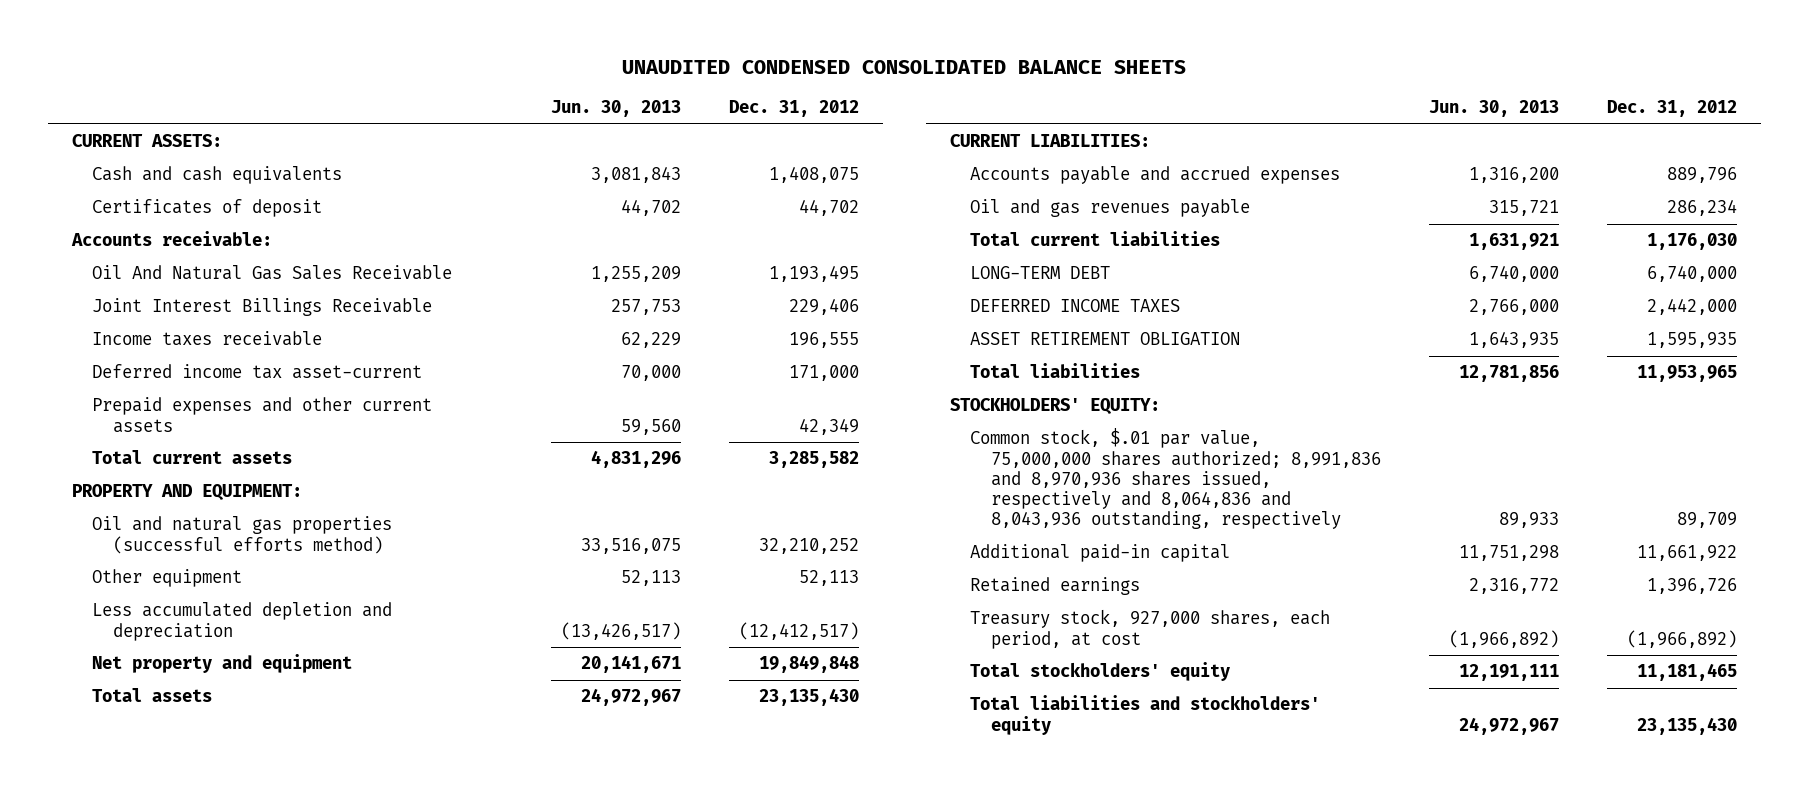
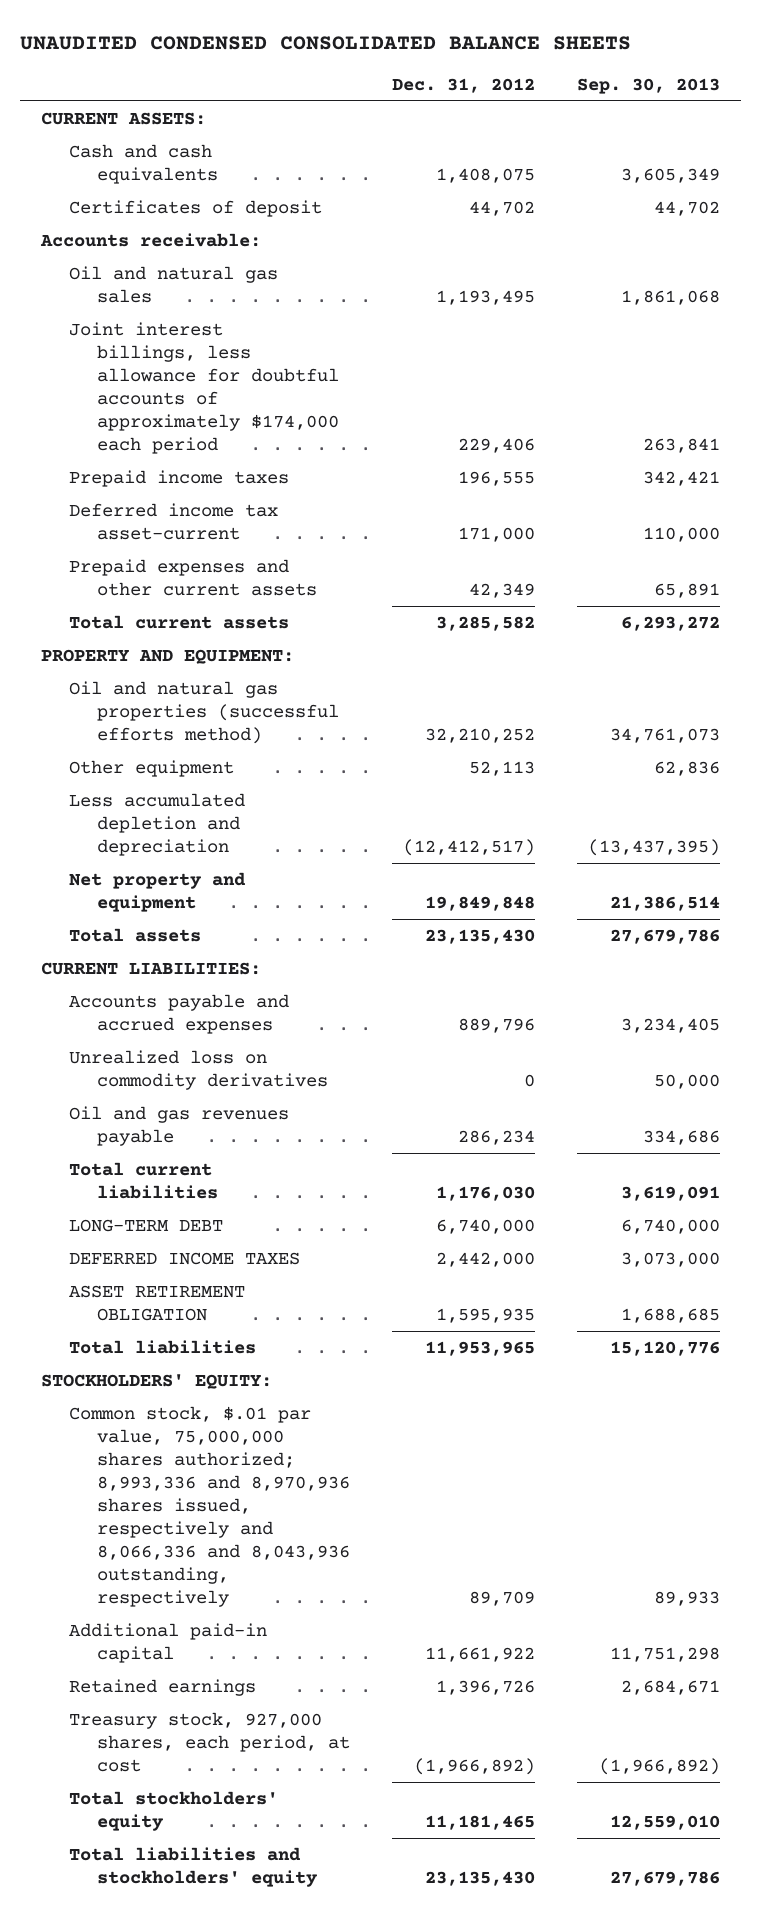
- | Jun. 30, 2013 | Dec. 31, 2012
+ | Dec. 31, 2012 | Sep. 30, 2013
- Oil And Natural Gas Sales Receivable | 1,255,209 | 1,193,495
- Joint Interest Billings Receivable | 257,753 | 229,406
- Income taxes receivable | 62,229 | 196,555
+ Oil and natural gas sales | 1,193,495 | 1,861,068
+ Joint interest billings, less allowance for doubtful accounts of approximately $174,000 each period | 229,406 | 263,841
+ Prepaid income taxes | 196,555 | 342,421
+ Unrealized loss on commodity derivatives | 0 | 50,000
- Common stock, $.01 par value, 75,000,000 shares authorized; 8,991,836 and 8,970,936 shares issued, respectively and 8,064,836 and 8,043,936 outstanding, respectively | 89,933 | 89,709
+ Common stock, $.01 par value, 75,000,000 shares authorized; 8,993,336 and 8,970,936 shares issued, respectively and 8,066,336 and 8,043,936 outstanding, respectively | 89,709 | 89,933

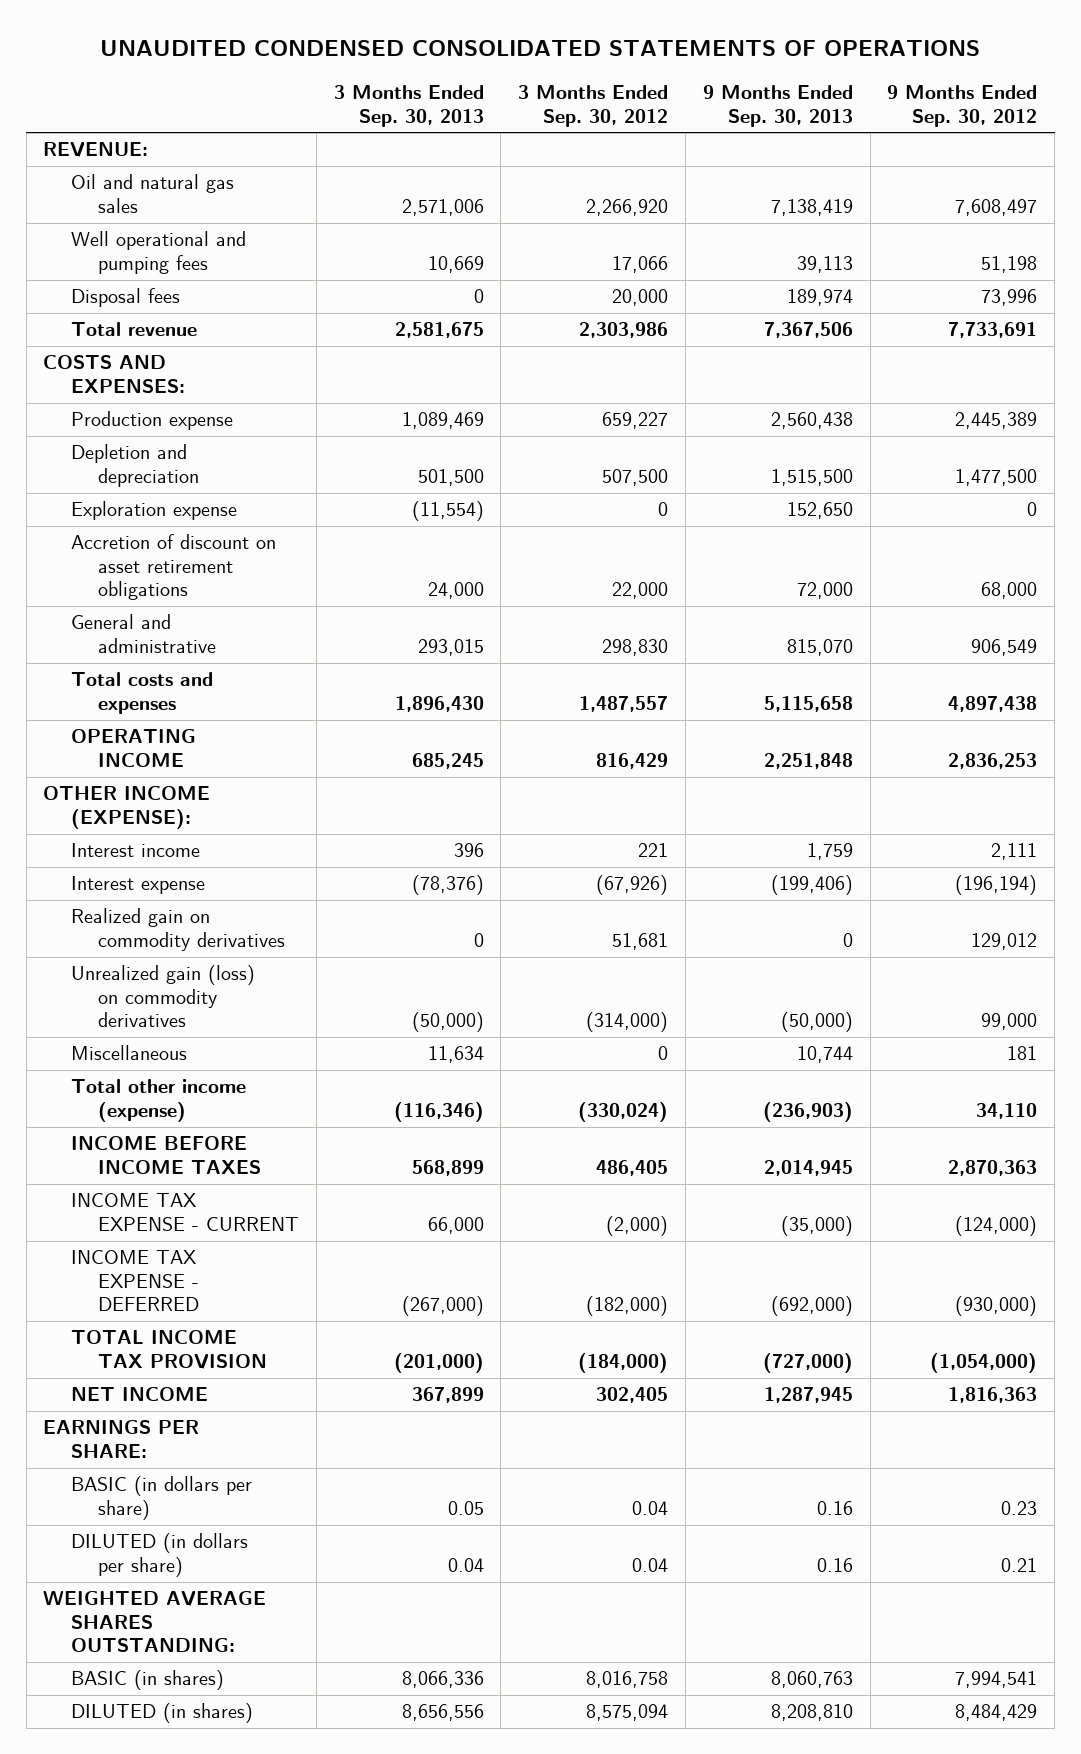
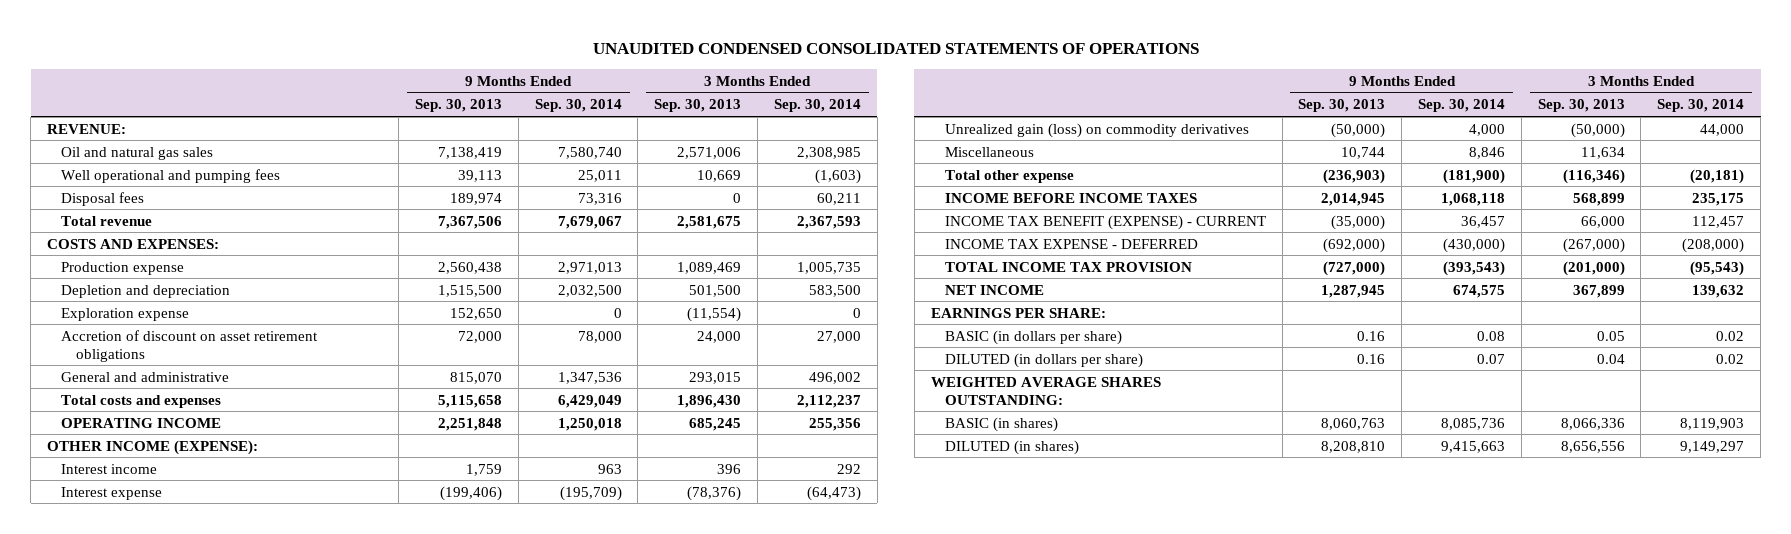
- | 3 Months Ended Sep. 30, 2013 | 3 Months Ended Sep. 30, 2012 | 9 Months Ended Sep. 30, 2013 | 9 Months Ended Sep. 30, 2012
+ | 9 Months Ended Sep. 30, 2013 | 9 Months Ended Sep. 30, 2014 | 3 Months Ended Sep. 30, 2013 | 3 Months Ended Sep. 30, 2014
- Realized gain on commodity derivatives | 0 | 51,681 | 0 | 129,012
- Total other income (expense) | (116,346) | (330,024) | (236,903) | 34,110
+ Total other expense | (236,903) | (181,900) | (116,346) | (20,181)
- INCOME TAX EXPENSE - CURRENT | 66,000 | (2,000) | (35,000) | (124,000)
+ INCOME TAX BENEFIT (EXPENSE) - CURRENT | (35,000) | 36,457 | 66,000 | 112,457

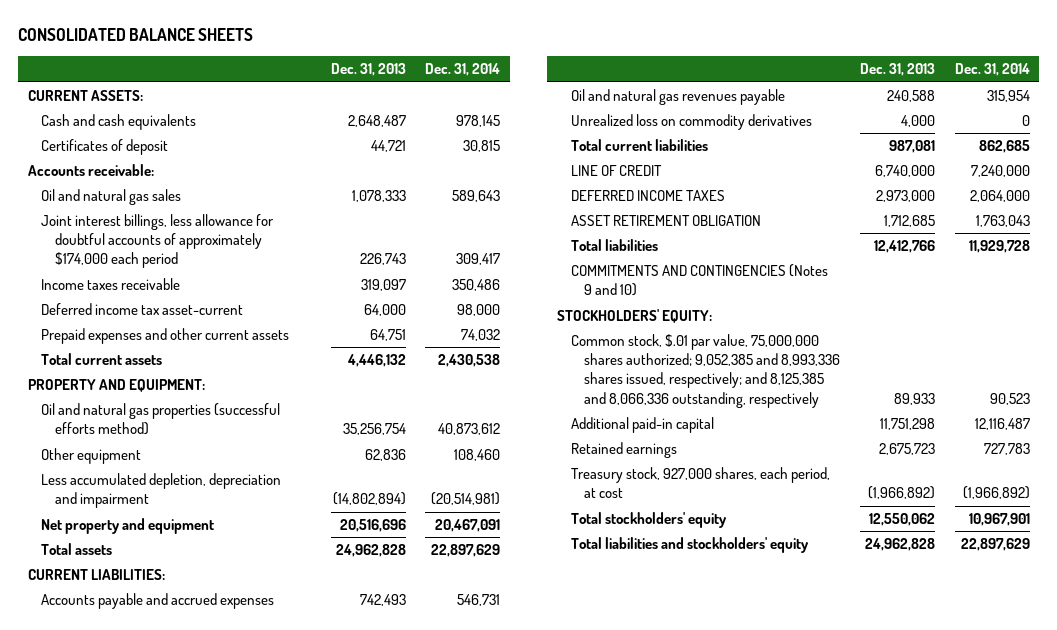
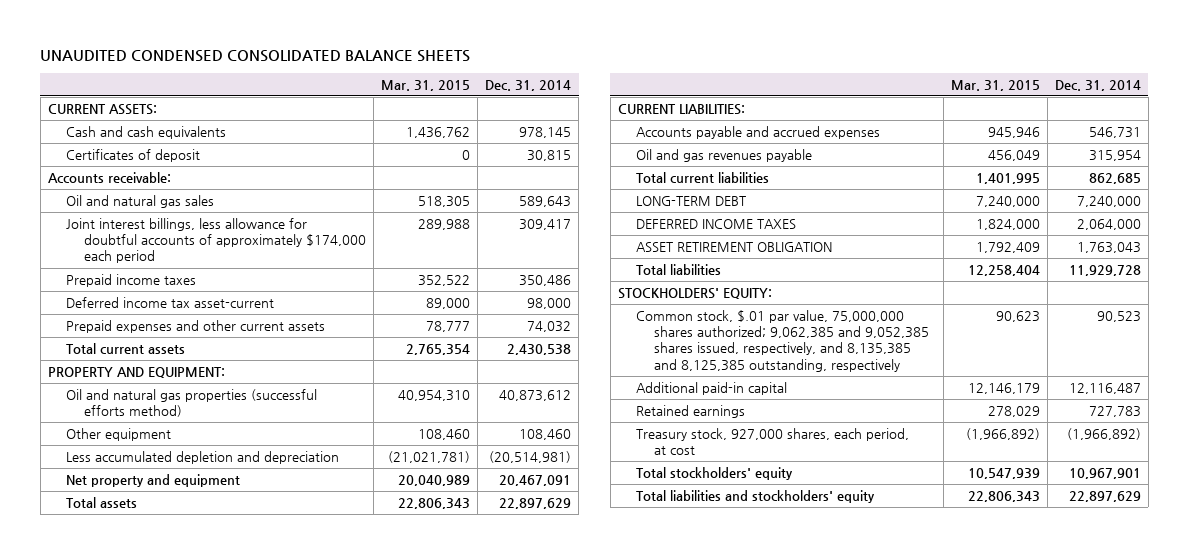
- CONSOLIDATED BALANCE SHEETS
+ UNAUDITED CONDENSED CONSOLIDATED BALANCE SHEETS
- | Dec. 31, 2013 | Dec. 31, 2014
+ | Mar. 31, 2015 | Dec. 31, 2014
- Income taxes receivable | 319,097 | 350,486
+ Prepaid income taxes | 352,522 | 350,486
- Less accumulated depletion, depreciation and impairment | (14,802,894) | (20,514,981)
+ Less accumulated depletion and depreciation | (21,021,781) | (20,514,981)
- Oil and natural gas revenues payable | 240,588 | 315,954
- Unrealized loss on commodity derivatives | 4,000 | 0
+ Oil and gas revenues payable | 456,049 | 315,954
- LINE OF CREDIT | 6,740,000 | 7,240,000
+ LONG-TERM DEBT | 7,240,000 | 7,240,000
- COMMITMENTS AND CONTINGENCIES (Notes 9 and 10)
- Common stock, $.01 par value, 75,000,000 shares authorized; 9,052,385 and 8,993,336 shares issued, respectively; and 8,125,385 and 8,066,336 outstanding, respectively | 89,933 | 90,523
+ Common stock, $.01 par value, 75,000,000 shares authorized; 9,062,385 and 9,052,385 shares issued, respectively, and 8,135,385 and 8,125,385 outstanding, respectively | 90,623 | 90,523

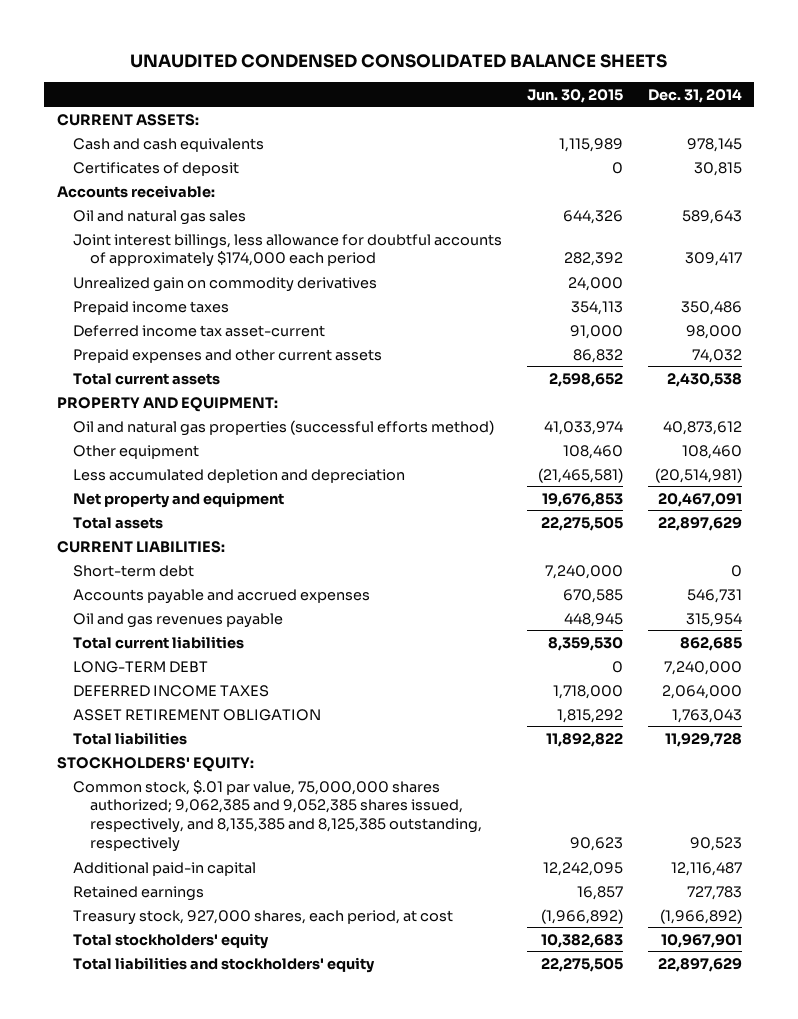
- | Mar. 31, 2015 | Dec. 31, 2014
+ | Jun. 30, 2015 | Dec. 31, 2014
+ Unrealized gain on commodity derivatives | 24,000 |
+ Short-term debt | 7,240,000 | 0

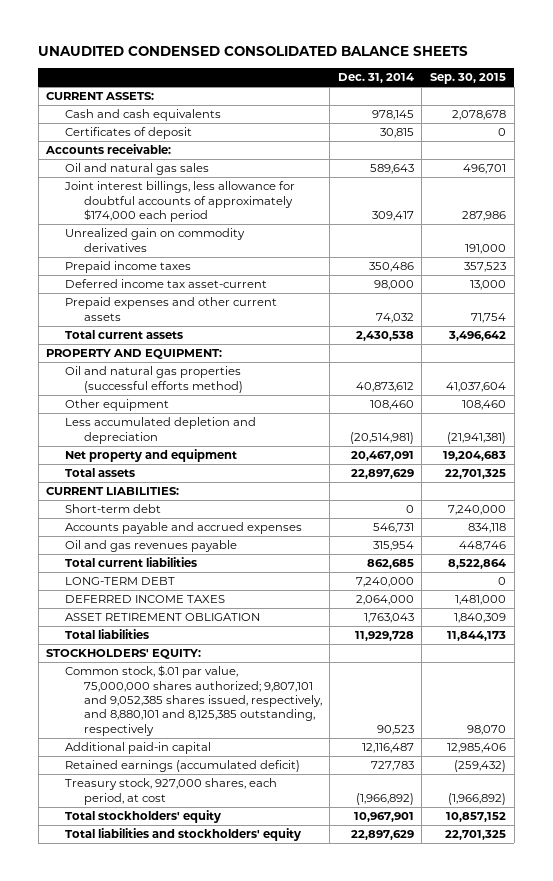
- | Jun. 30, 2015 | Dec. 31, 2014
+ | Dec. 31, 2014 | Sep. 30, 2015
- Common stock, $.01 par value, 75,000,000 shares authorized; 9,062,385 and 9,052,385 shares issued, respectively, and 8,135,385 and 8,125,385 outstanding, respectively | 90,623 | 90,523
+ Common stock, $.01 par value, 75,000,000 shares authorized; 9,807,101 and 9,052,385 shares issued, respectively, and 8,880,101 and 8,125,385 outstanding, respectively | 90,523 | 98,070
- Retained earnings | 16,857 | 727,783
+ Retained earnings (accumulated deficit) | 727,783 | (259,432)

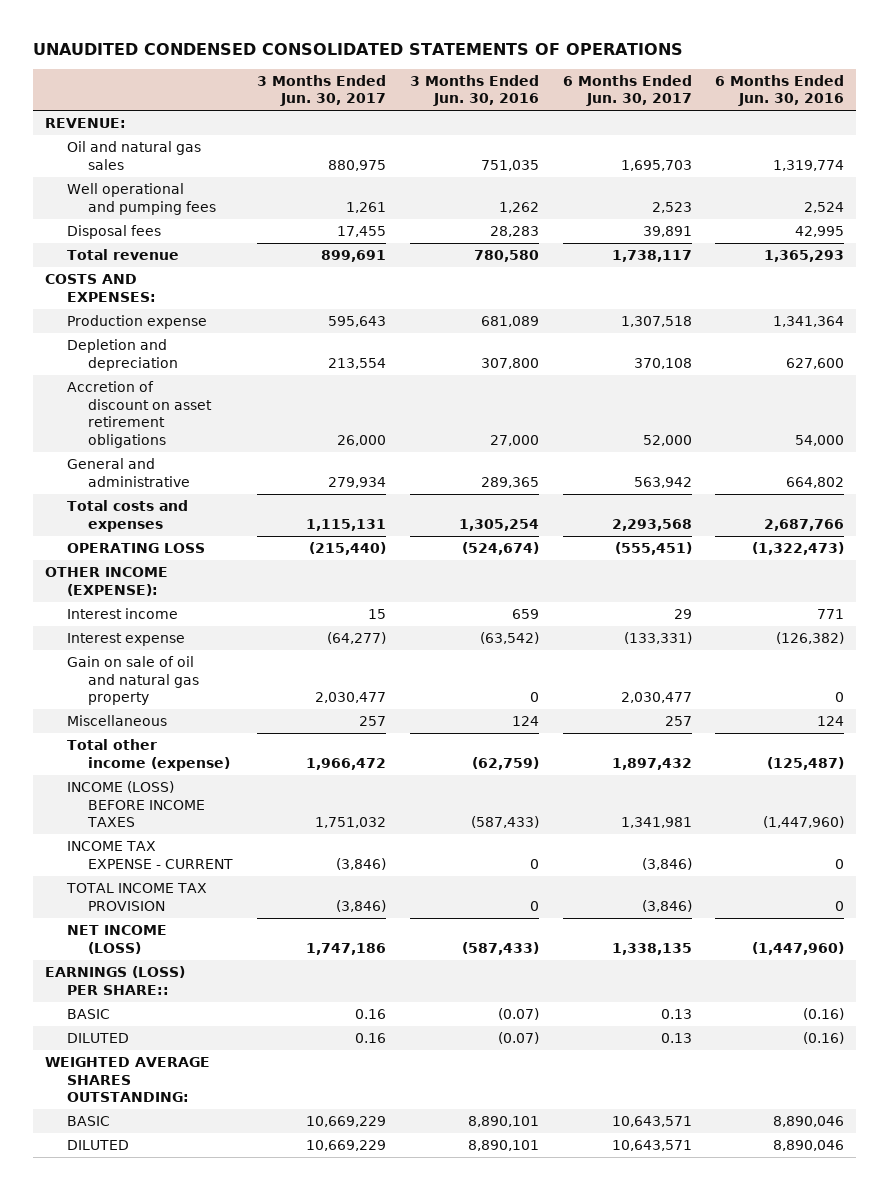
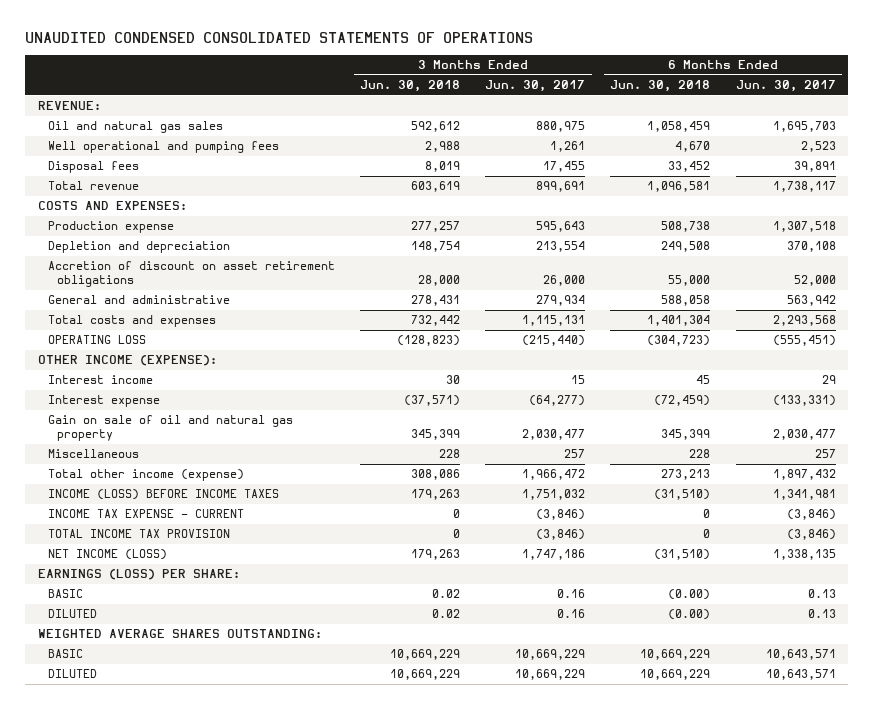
- | 3 Months Ended Jun. 30, 2017 | 3 Months Ended Jun. 30, 2016 | 6 Months Ended Jun. 30, 2017 | 6 Months Ended Jun. 30, 2016
+ | 3 Months Ended Jun. 30, 2018 | 3 Months Ended Jun. 30, 2017 | 6 Months Ended Jun. 30, 2018 | 6 Months Ended Jun. 30, 2017
- EARNINGS (LOSS) PER SHARE::
+ EARNINGS (LOSS) PER SHARE:

